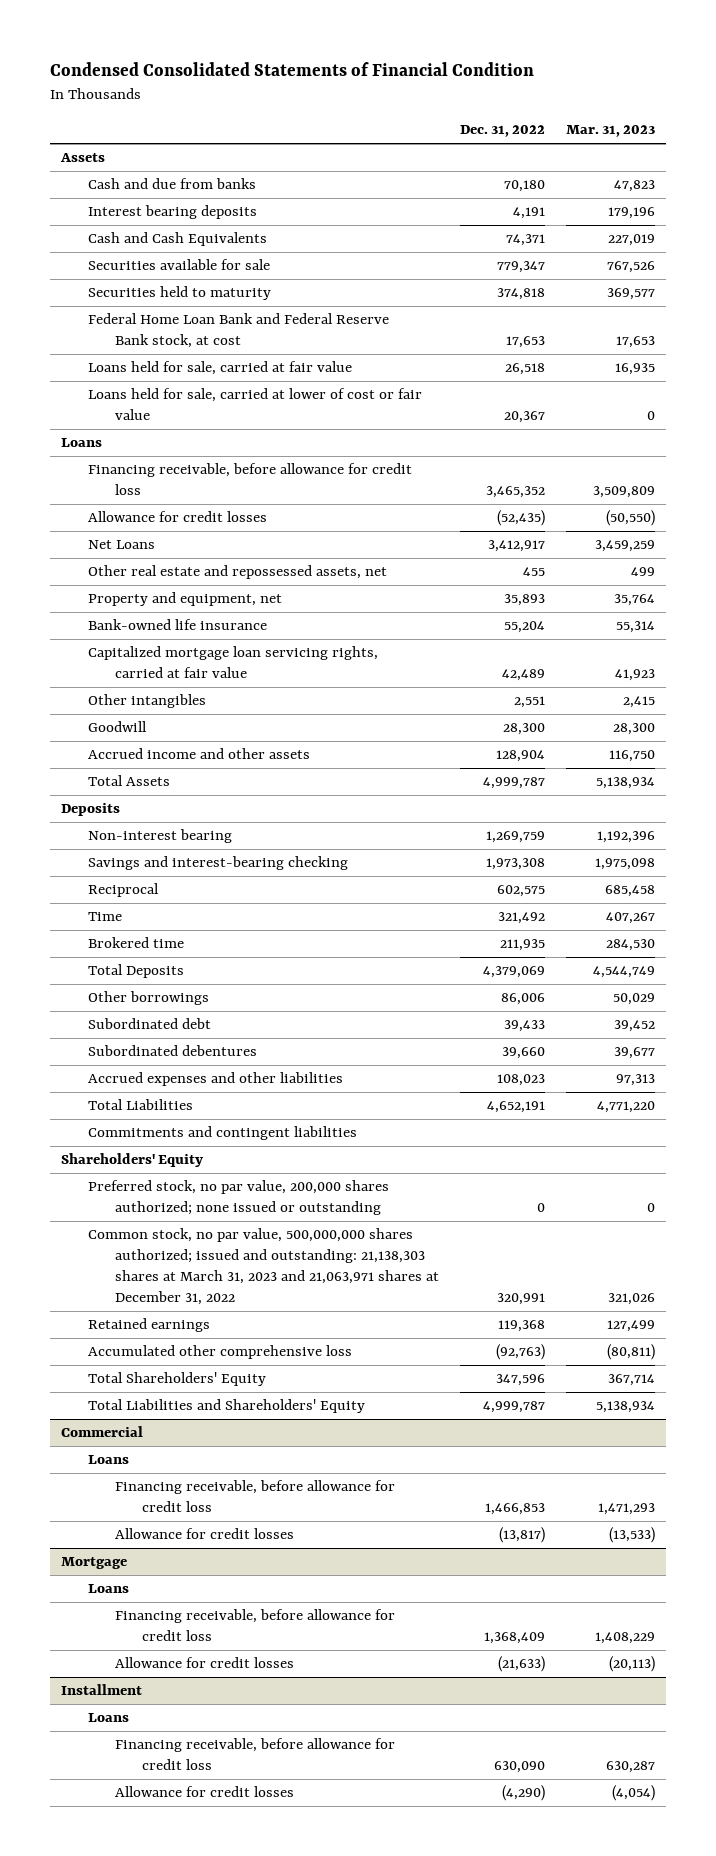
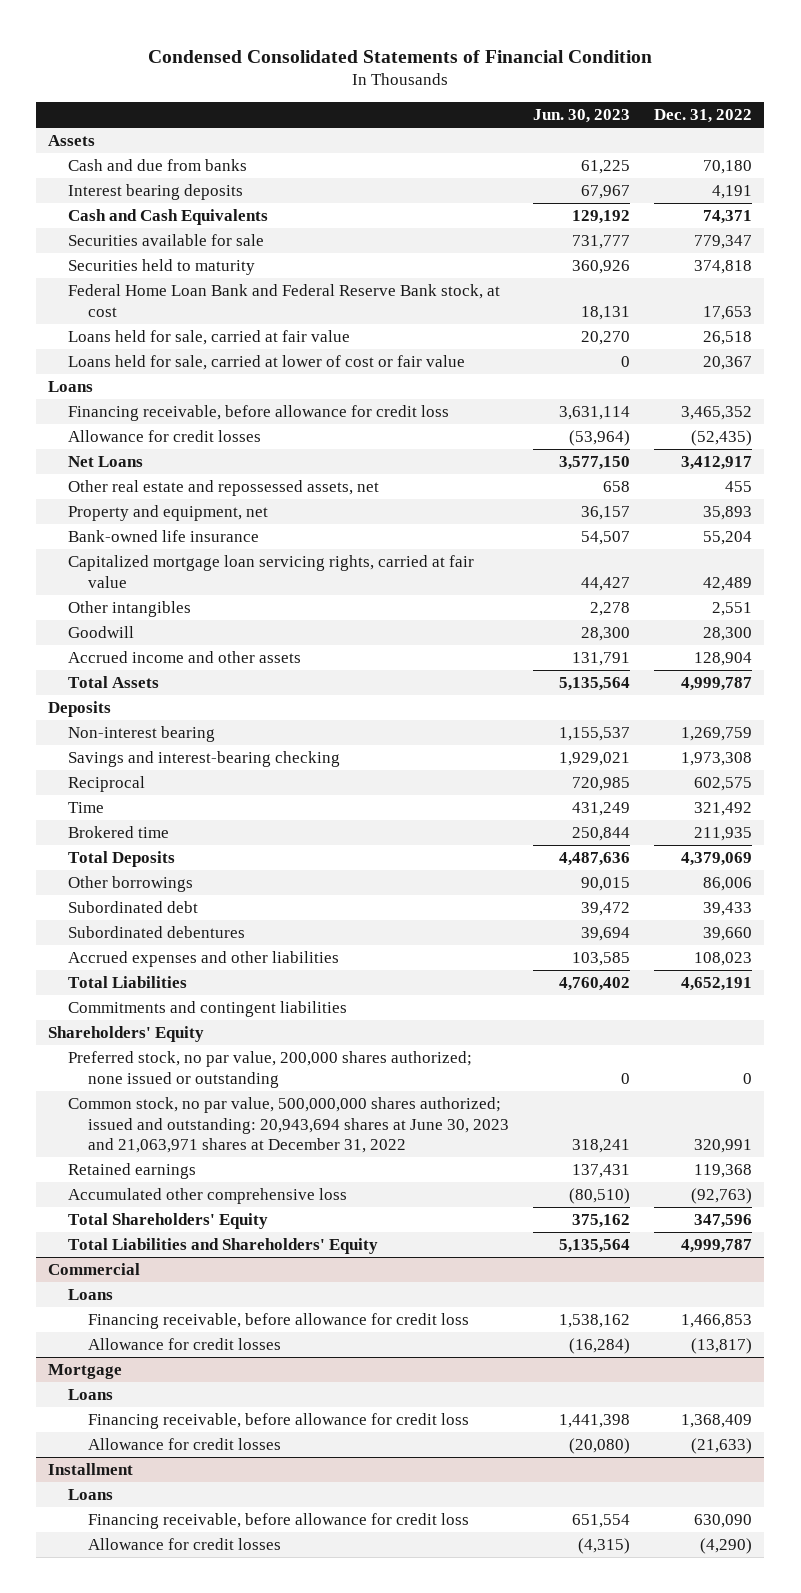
- | Dec. 31, 2022 | Mar. 31, 2023
+ | Jun. 30, 2023 | Dec. 31, 2022
- Common stock, no par value, 500,000,000 shares authorized; issued and outstanding: 21,138,303 shares at March 31, 2023 and 21,063,971 shares at December 31, 2022 | 320,991 | 321,026
+ Common stock, no par value, 500,000,000 shares authorized; issued and outstanding: 20,943,694 shares at June 30, 2023 and 21,063,971 shares at December 31, 2022 | 318,241 | 320,991

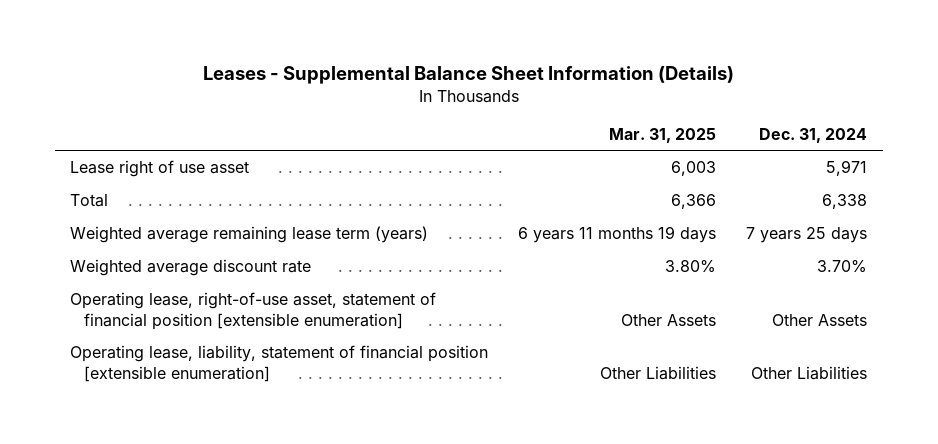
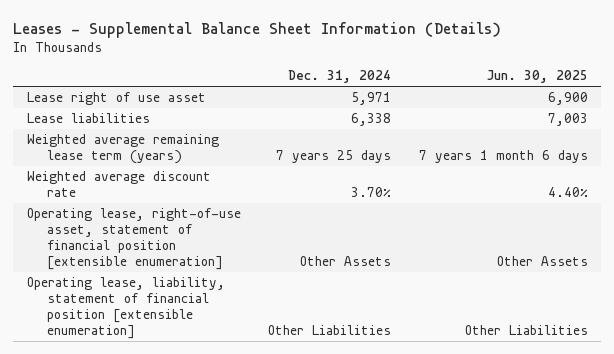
- | Mar. 31, 2025 | Dec. 31, 2024
+ | Dec. 31, 2024 | Jun. 30, 2025
- Total | 6,366 | 6,338
+ Lease liabilities | 6,338 | 7,003

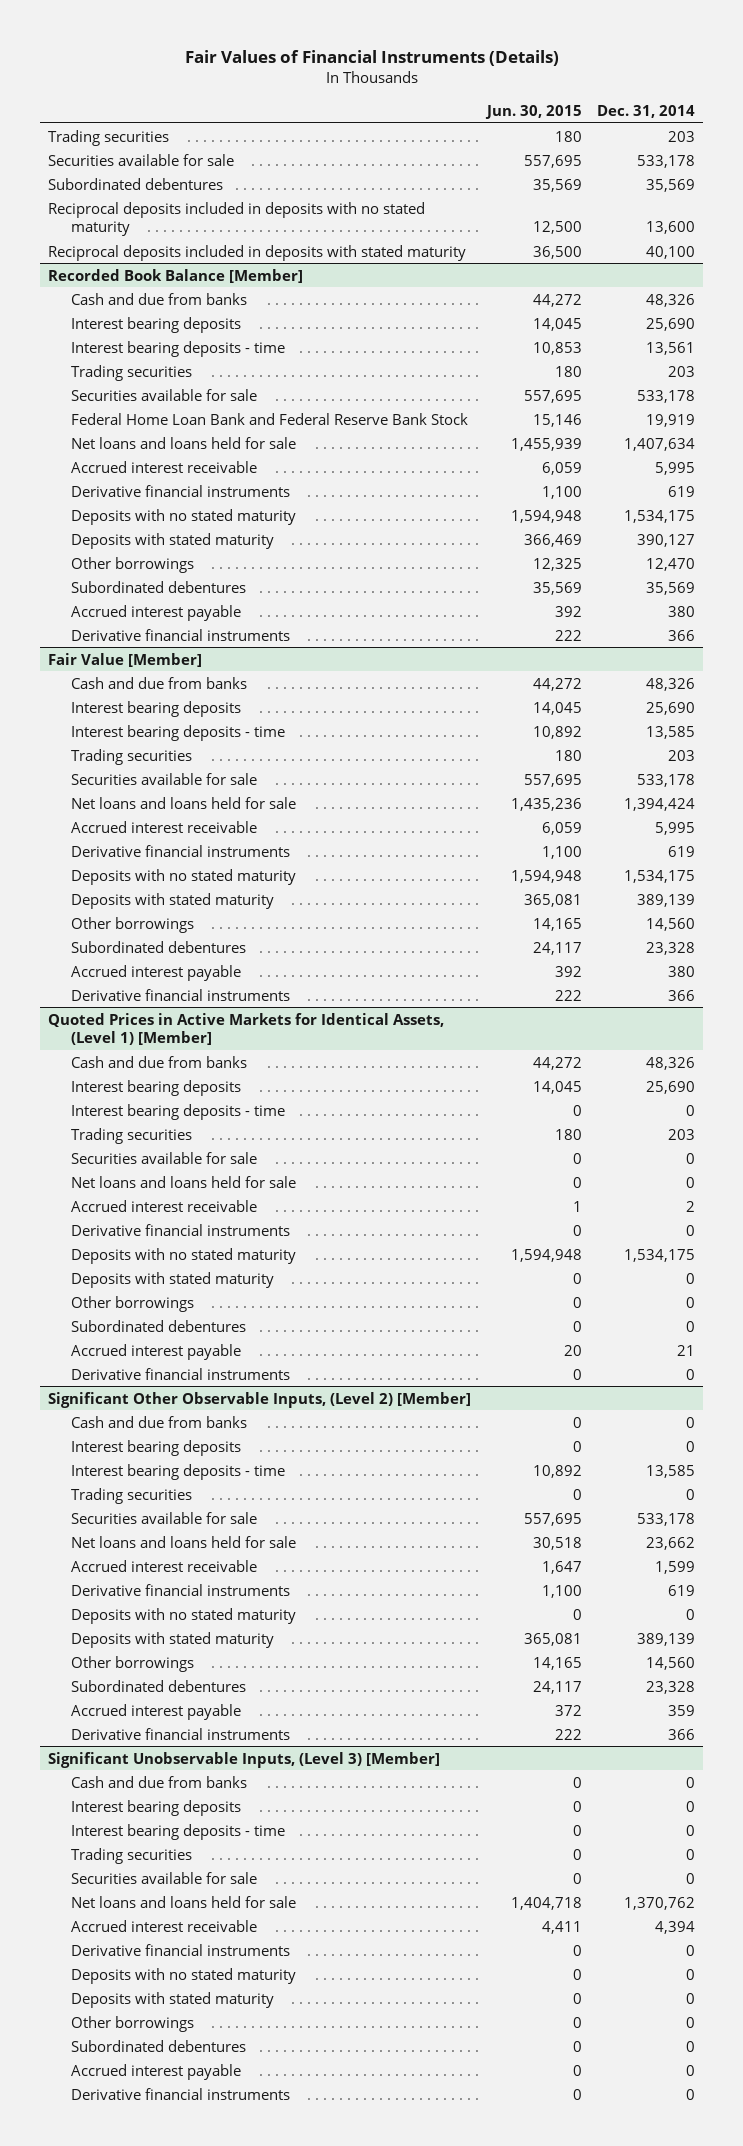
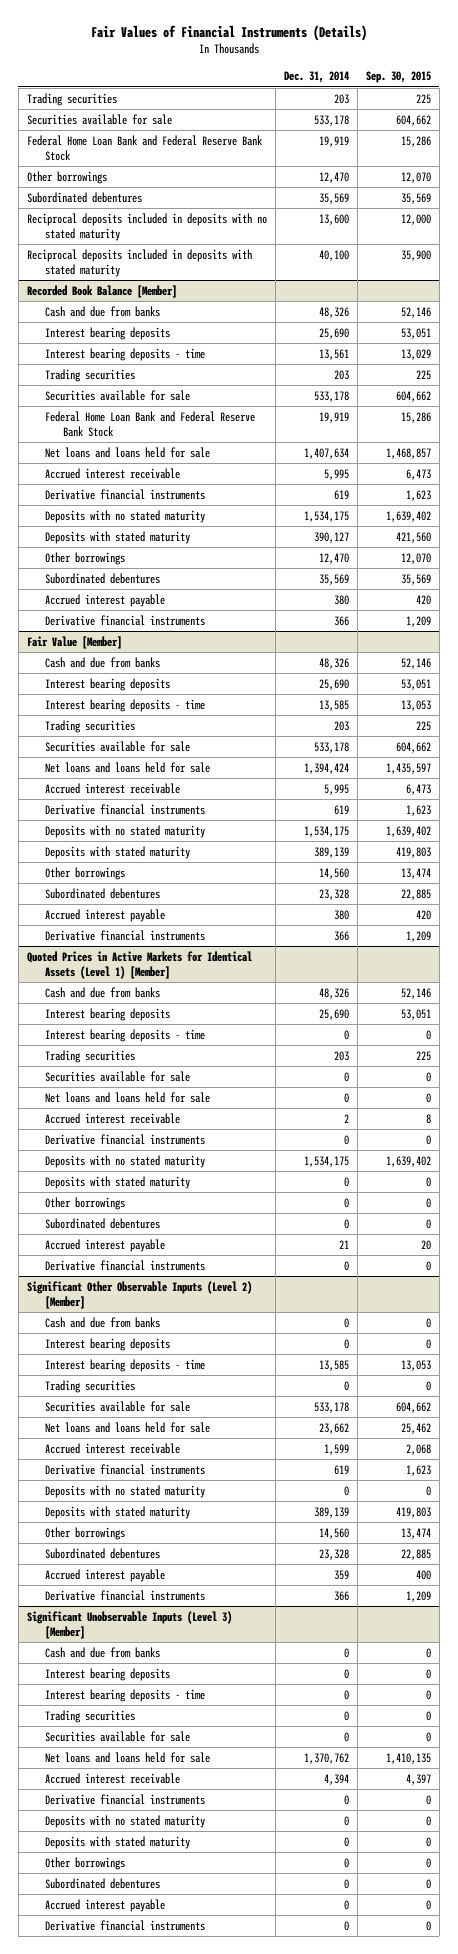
- | Jun. 30, 2015 | Dec. 31, 2014
+ | Dec. 31, 2014 | Sep. 30, 2015
+ Federal Home Loan Bank and Federal Reserve Bank Stock | 19,919 | 15,286
+ Other borrowings | 12,470 | 12,070
- Quoted Prices in Active Markets for Identical Assets, (Level 1) [Member]
+ Quoted Prices in Active Markets for Identical Assets (Level 1) [Member]
- Significant Other Observable Inputs, (Level 2) [Member]
+ Significant Other Observable Inputs (Level 2) [Member]
- Significant Unobservable Inputs, (Level 3) [Member]
+ Significant Unobservable Inputs (Level 3) [Member]

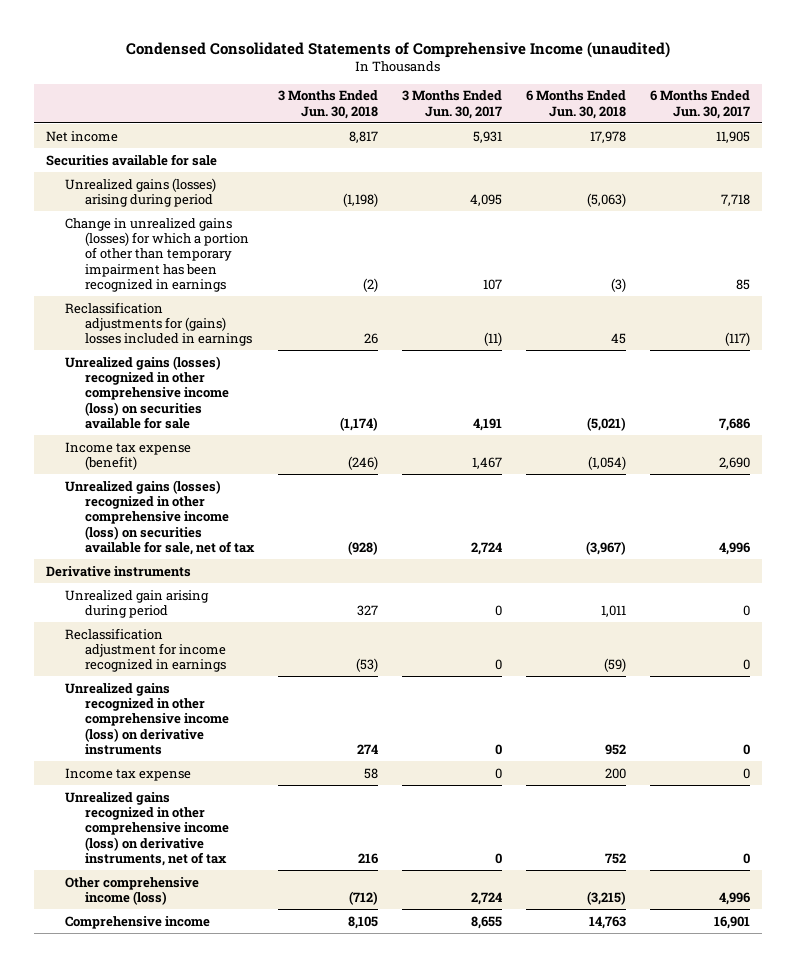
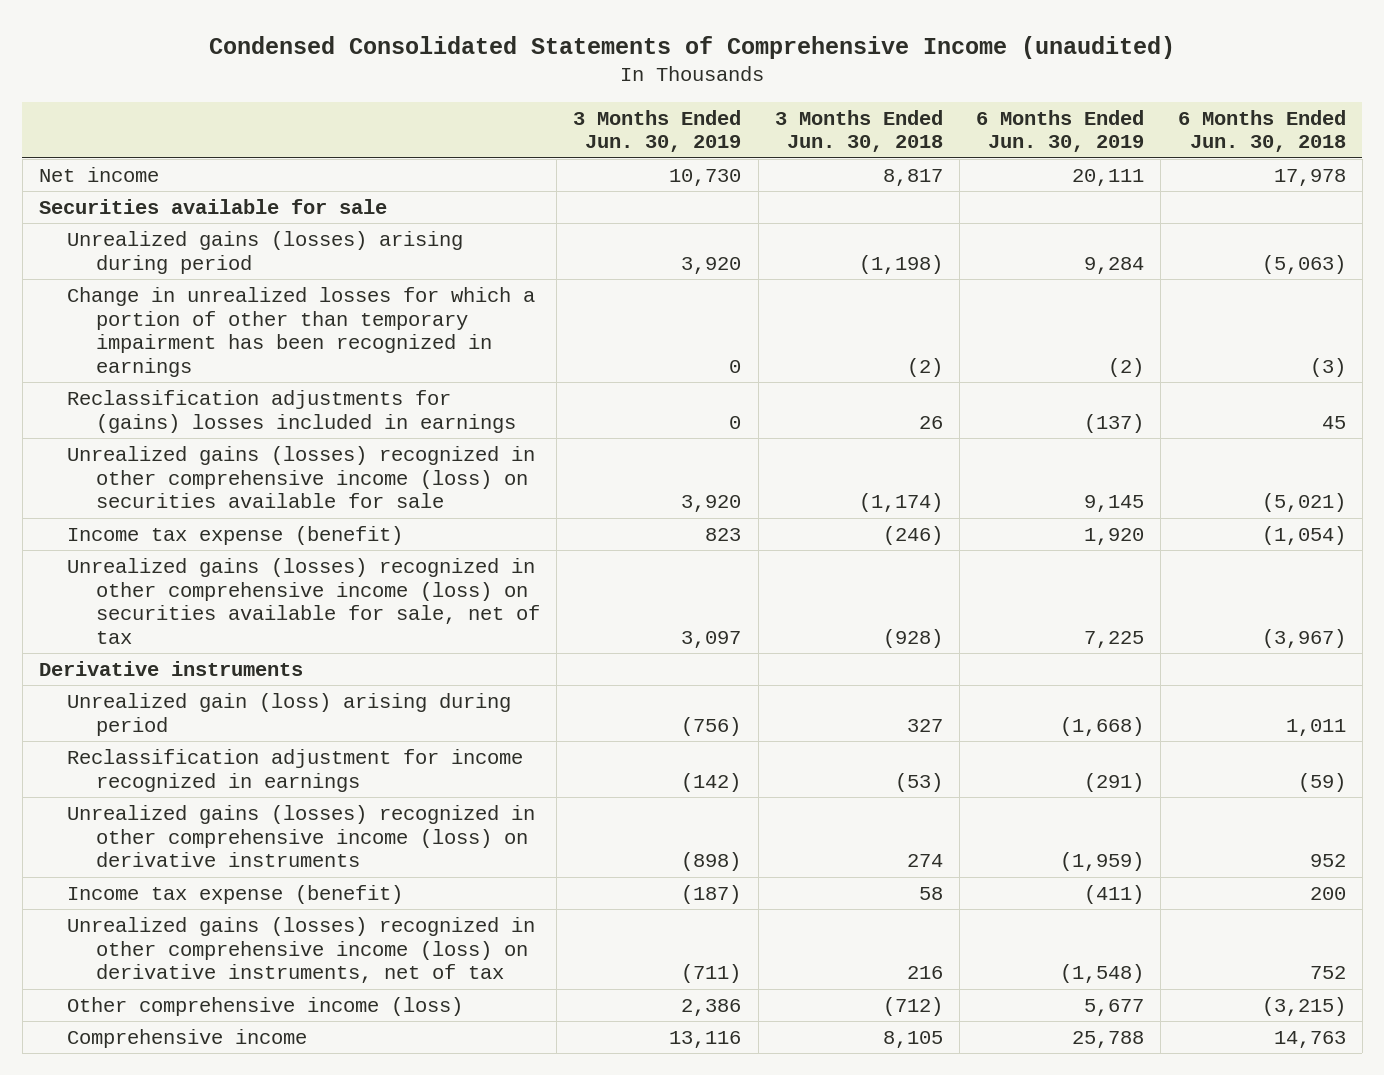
- | 3 Months Ended Jun. 30, 2018 | 3 Months Ended Jun. 30, 2017 | 6 Months Ended Jun. 30, 2018 | 6 Months Ended Jun. 30, 2017
+ | 3 Months Ended Jun. 30, 2019 | 3 Months Ended Jun. 30, 2018 | 6 Months Ended Jun. 30, 2019 | 6 Months Ended Jun. 30, 2018
- Change in unrealized gains (losses) for which a portion of other than temporary impairment has been recognized in earnings | (2) | 107 | (3) | 85
+ Change in unrealized losses for which a portion of other than temporary impairment has been recognized in earnings | 0 | (2) | (2) | (3)
- Unrealized gain arising during period | 327 | 0 | 1,011 | 0
+ Unrealized gain (loss) arising during period | (756) | 327 | (1,668) | 1,011
- Unrealized gains recognized in other comprehensive income (loss) on derivative instruments | 274 | 0 | 952 | 0
- Income tax expense | 58 | 0 | 200 | 0
- Unrealized gains recognized in other comprehensive income (loss) on derivative instruments, net of tax | 216 | 0 | 752 | 0
+ Unrealized gains (losses) recognized in other comprehensive income (loss) on derivative instruments | (898) | 274 | (1,959) | 952
+ Income tax expense (benefit) | (187) | 58 | (411) | 200
+ Unrealized gains (losses) recognized in other comprehensive income (loss) on derivative instruments, net of tax | (711) | 216 | (1,548) | 752

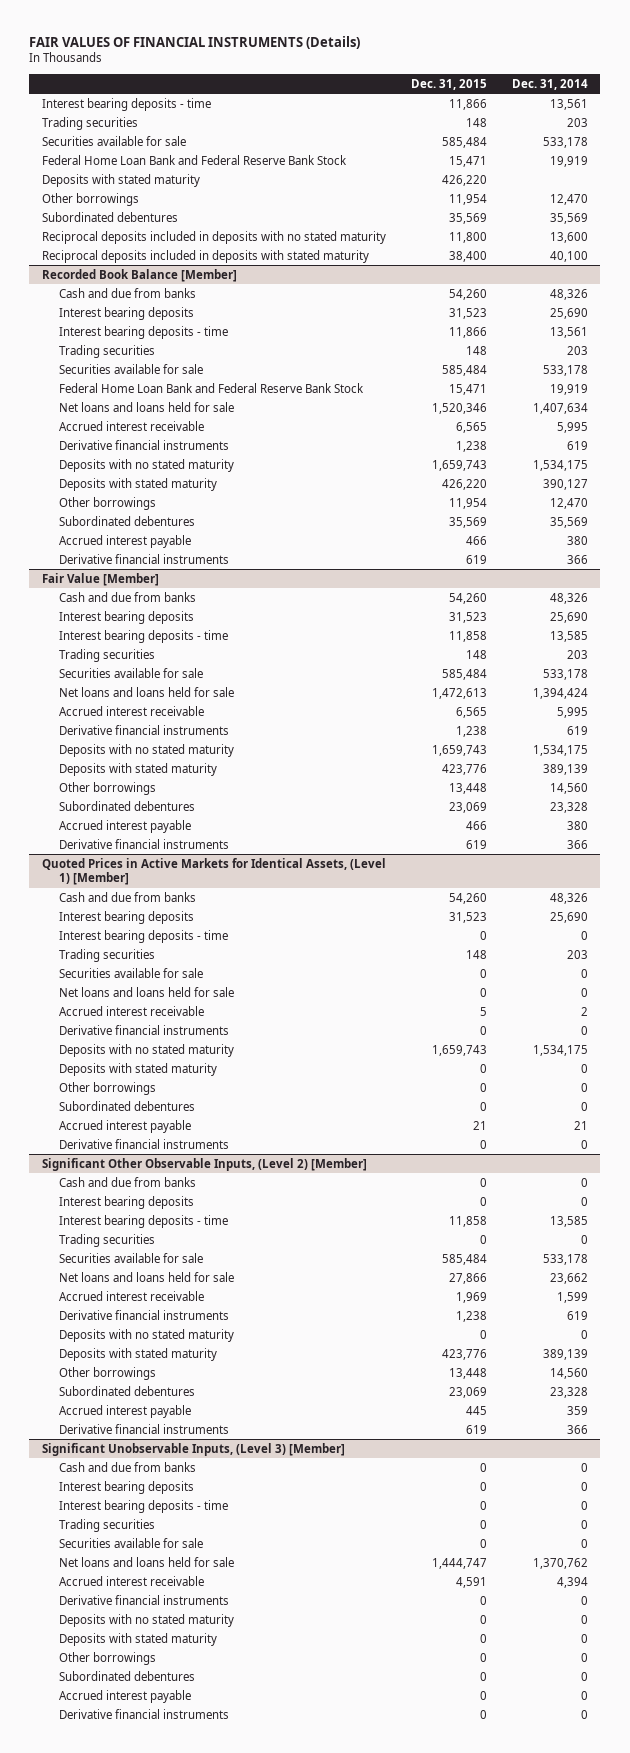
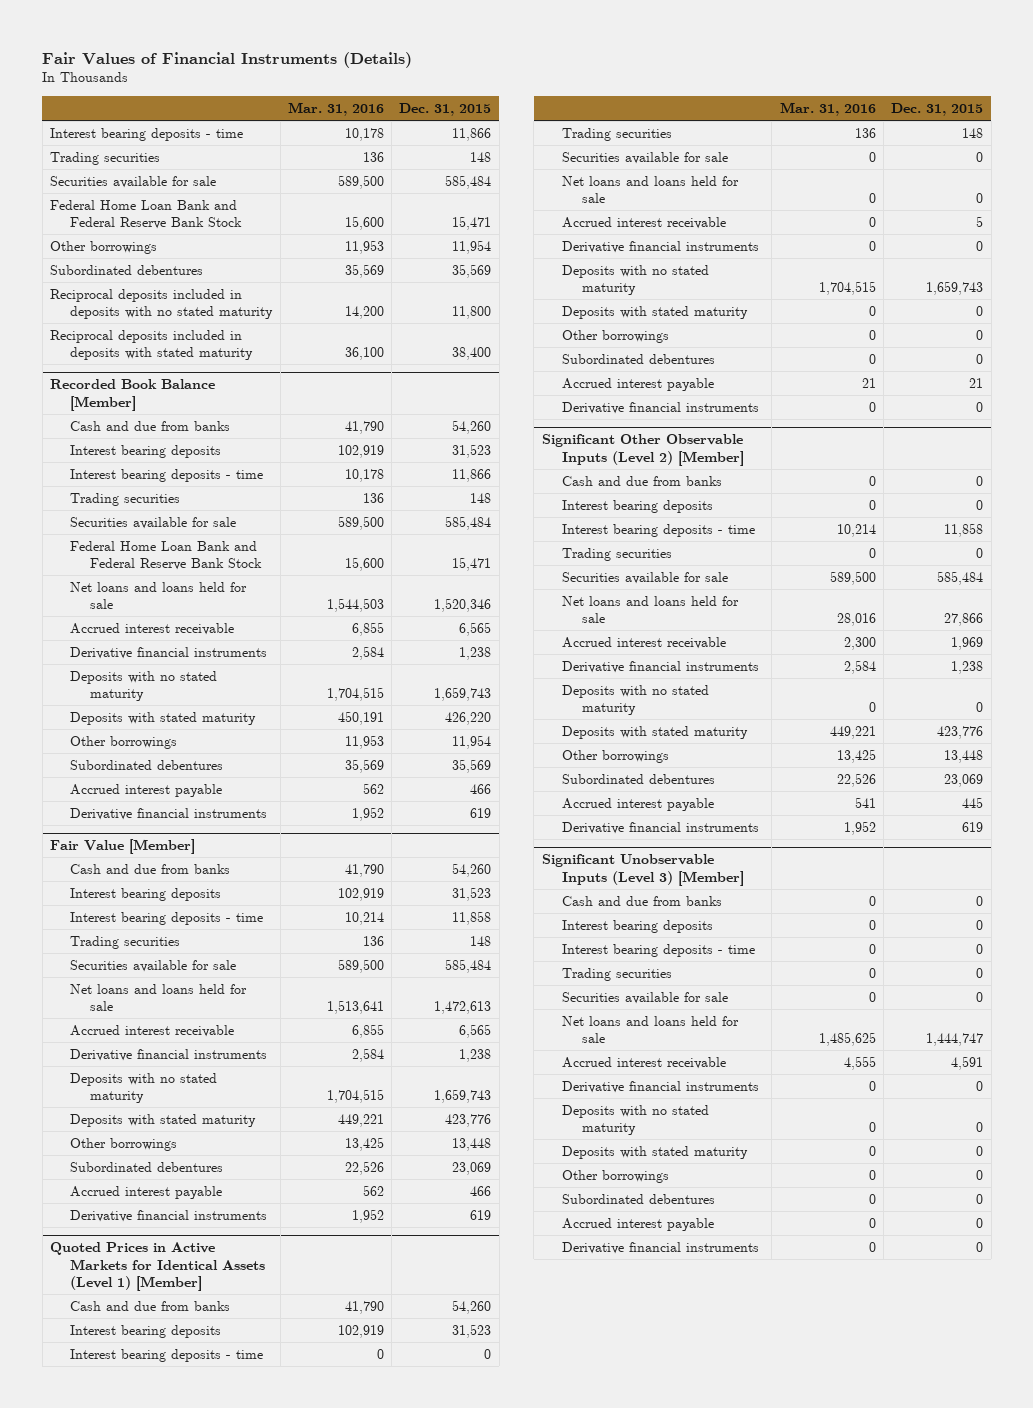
- FAIR VALUES OF FINANCIAL INSTRUMENTS (Details)
+ Fair Values of Financial Instruments (Details)
- | Dec. 31, 2015 | Dec. 31, 2014
+ | Mar. 31, 2016 | Dec. 31, 2015
- Deposits with stated maturity | 426,220 |
- Quoted Prices in Active Markets for Identical Assets, (Level 1) [Member]
+ Quoted Prices in Active Markets for Identical Assets (Level 1) [Member]
- Significant Other Observable Inputs, (Level 2) [Member]
+ Significant Other Observable Inputs (Level 2) [Member]
- Significant Unobservable Inputs, (Level 3) [Member]
+ Significant Unobservable Inputs (Level 3) [Member]

